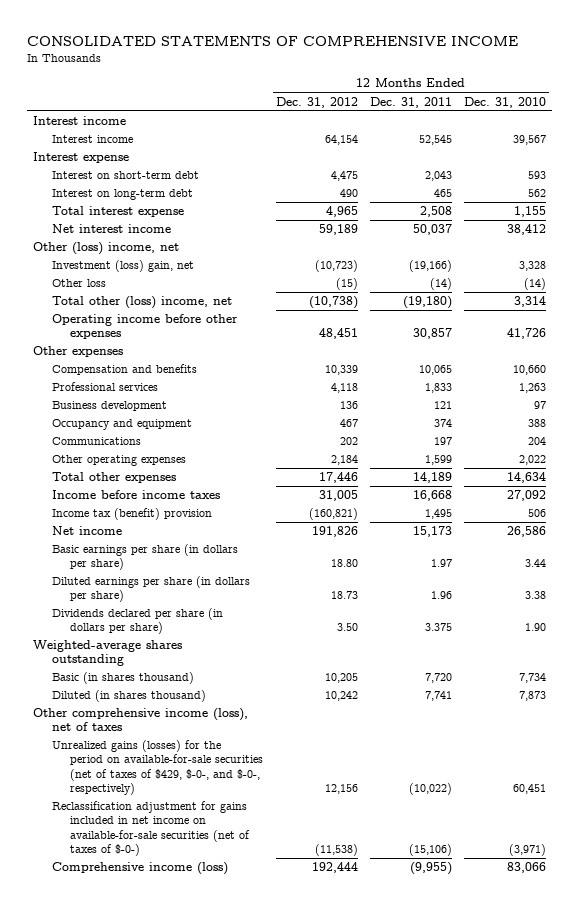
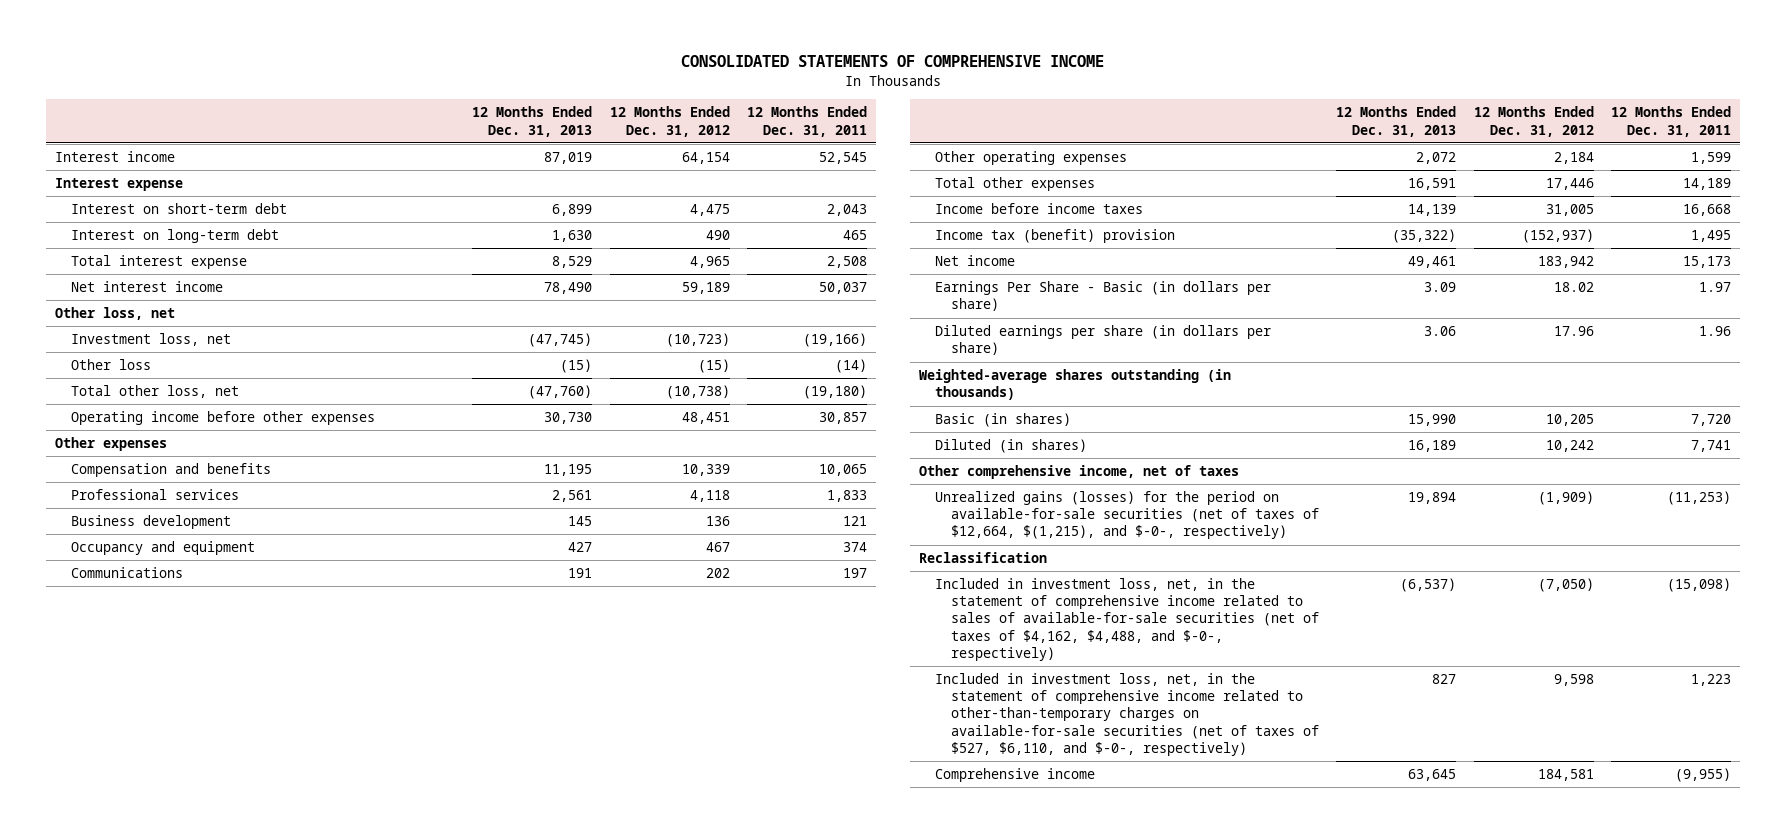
- | 12 Months Ended Dec. 31, 2012 | 12 Months Ended Dec. 31, 2011 | 12 Months Ended Dec. 31, 2010
+ | 12 Months Ended Dec. 31, 2013 | 12 Months Ended Dec. 31, 2012 | 12 Months Ended Dec. 31, 2011
- Interest income
- Other (loss) income, net
- Investment (loss) gain, net | (10,723) | (19,166) | 3,328
+ Other loss, net
+ Investment loss, net | (47,745) | (10,723) | (19,166)
- Total other (loss) income, net | (10,738) | (19,180) | 3,314
+ Total other loss, net | (47,760) | (10,738) | (19,180)
- Income tax (benefit) provision | (160,821) | 1,495 | 506
- Net income | 191,826 | 15,173 | 26,586
- Basic earnings per share (in dollars per share) | 18.80 | 1.97 | 3.44
- Diluted earnings per share (in dollars per share) | 18.73 | 1.96 | 3.38
- Dividends declared per share (in dollars per share) | 3.50 | 3.375 | 1.90
- Weighted-average shares outstanding
- Basic (in shares thousand) | 10,205 | 7,720 | 7,734
- Diluted (in shares thousand) | 10,242 | 7,741 | 7,873
- Other comprehensive income (loss), net of taxes
- Unrealized gains (losses) for the period on available-for-sale securities (net of taxes of $429, $-0-, and $-0-, respectively) | 12,156 | (10,022) | 60,451
- Reclassification adjustment for gains included in net income on available-for-sale securities (net of taxes of $-0-) | (11,538) | (15,106) | (3,971)
- Comprehensive income (loss) | 192,444 | (9,955) | 83,066
+ Income tax (benefit) provision | (35,322) | (152,937) | 1,495
+ Net income | 49,461 | 183,942 | 15,173
+ Earnings Per Share - Basic (in dollars per share) | 3.09 | 18.02 | 1.97
+ Diluted earnings per share (in dollars per share) | 3.06 | 17.96 | 1.96
+ Weighted-average shares outstanding (in thousands)
+ Basic (in shares) | 15,990 | 10,205 | 7,720
+ Diluted (in shares) | 16,189 | 10,242 | 7,741
+ Other comprehensive income, net of taxes
+ Unrealized gains (losses) for the period on available-for-sale securities (net of taxes of $12,664, $(1,215), and $-0-, respectively) | 19,894 | (1,909) | (11,253)
+ Reclassification
+ Included in investment loss, net, in the statement of comprehensive income related to sales of available-for-sale securities (net of taxes of $4,162, $4,488, and $-0-, respectively) | (6,537) | (7,050) | (15,098)
+ Included in investment loss, net, in the statement of comprehensive income related to other-than-temporary charges on available-for-sale securities (net of taxes of $527, $6,110, and $-0-, respectively) | 827 | 9,598 | 1,223
+ Comprehensive income | 63,645 | 184,581 | (9,955)

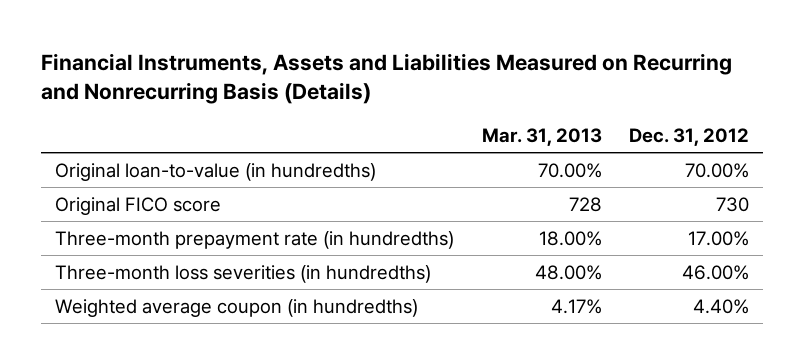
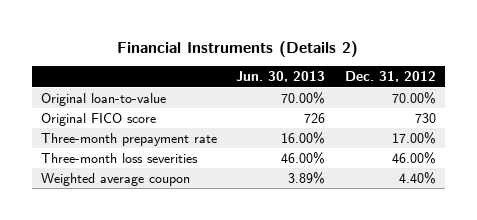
- Financial Instruments, Assets and Liabilities Measured on Recurring and Nonrecurring Basis (Details)
+ Financial Instruments (Details 2)
- | Mar. 31, 2013 | Dec. 31, 2012
+ | Jun. 30, 2013 | Dec. 31, 2012
- Original loan-to-value (in hundredths) | 70.00% | 70.00%
+ Original loan-to-value | 70.00% | 70.00%
- Three-month prepayment rate (in hundredths) | 18.00% | 17.00%
- Three-month loss severities (in hundredths) | 48.00% | 46.00%
- Weighted average coupon (in hundredths) | 4.17% | 4.40%
+ Three-month prepayment rate | 16.00% | 17.00%
+ Three-month loss severities | 46.00% | 46.00%
+ Weighted average coupon | 3.89% | 4.40%

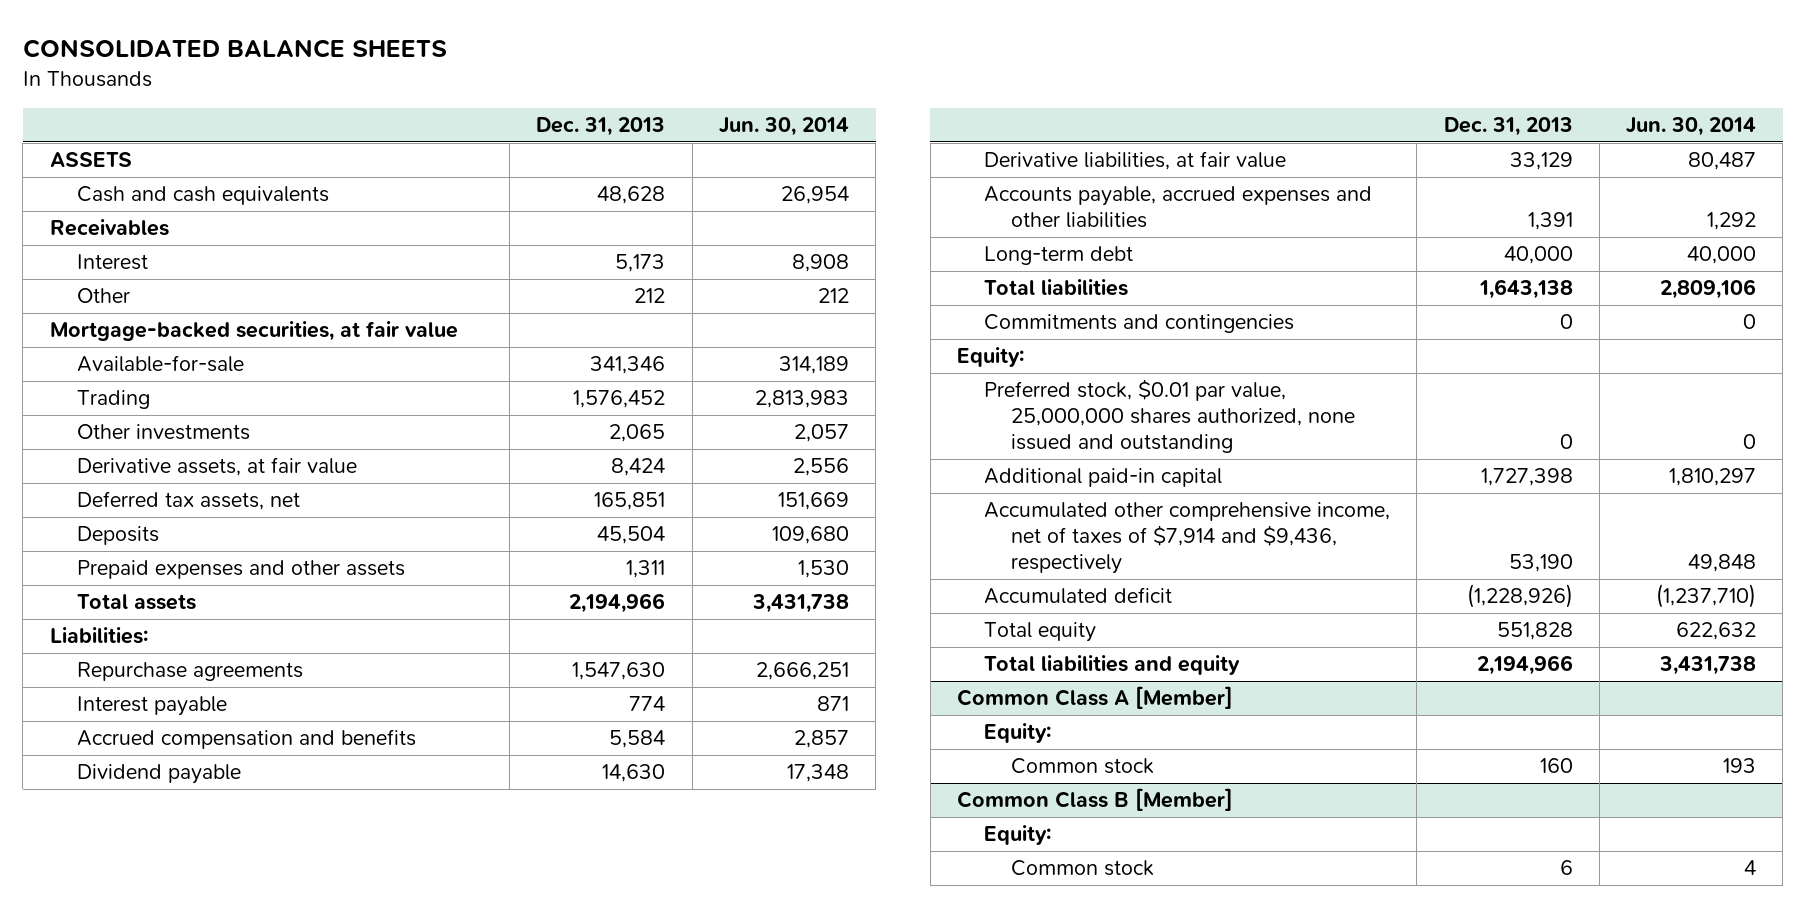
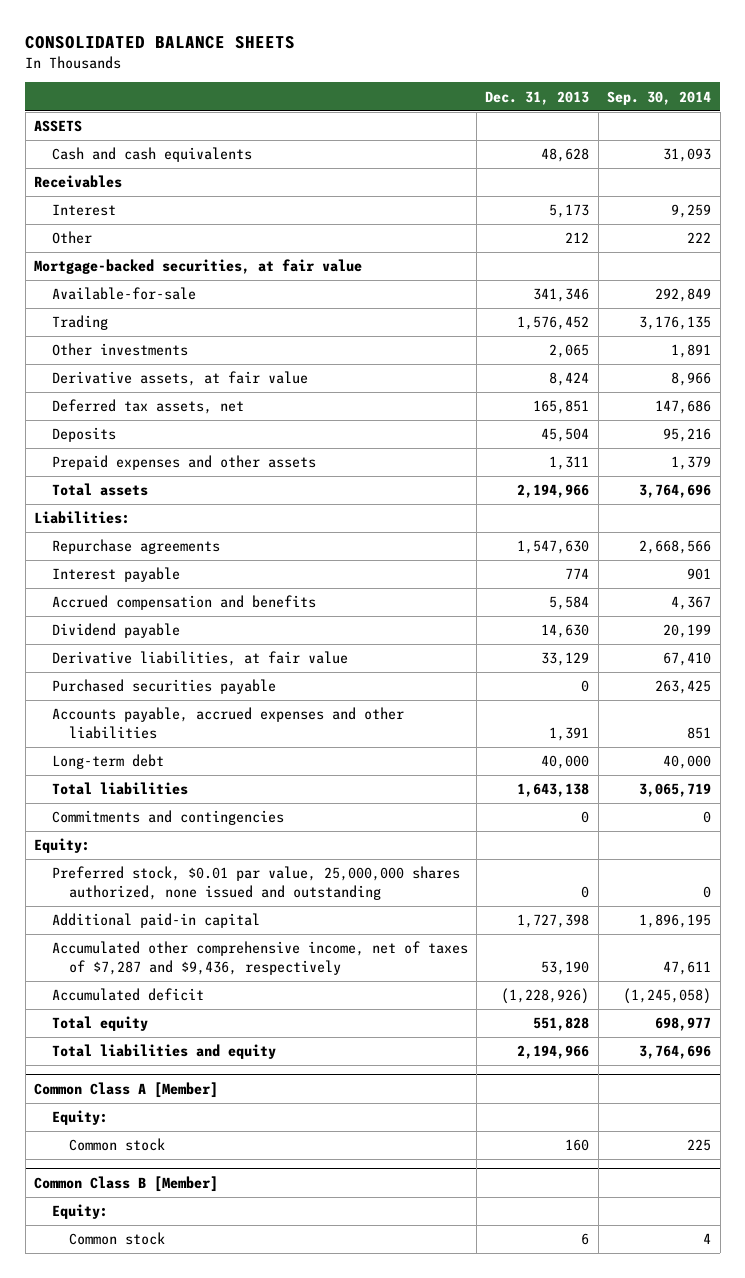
- | Dec. 31, 2013 | Jun. 30, 2014
+ | Dec. 31, 2013 | Sep. 30, 2014
+ Purchased securities payable | 0 | 263,425
- Accumulated other comprehensive income, net of taxes of $7,914 and $9,436, respectively | 53,190 | 49,848
+ Accumulated other comprehensive income, net of taxes of $7,287 and $9,436, respectively | 53,190 | 47,611

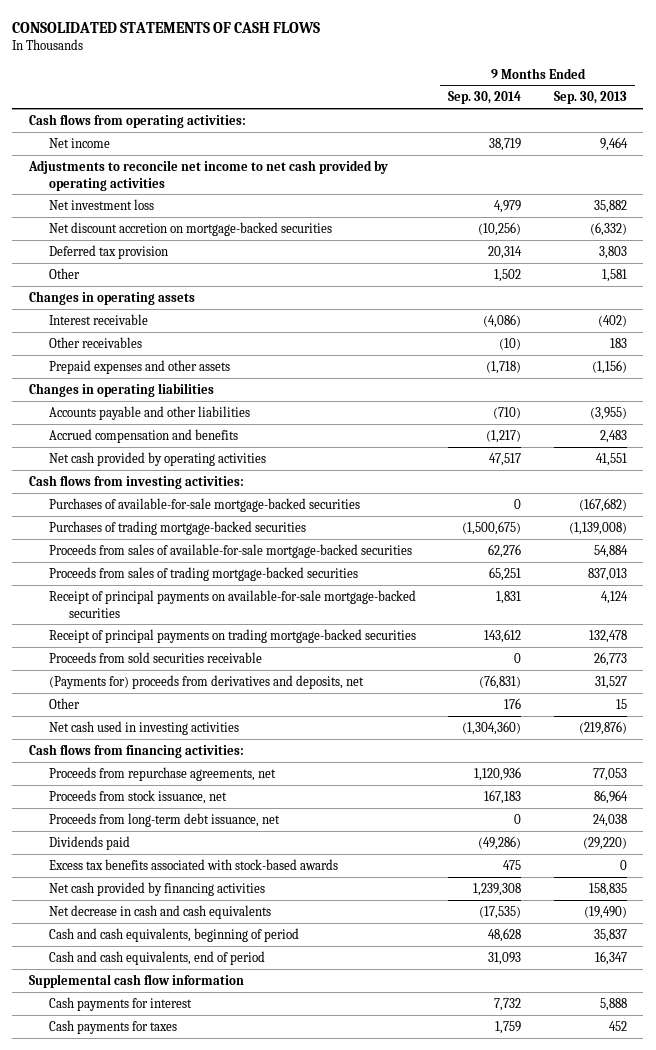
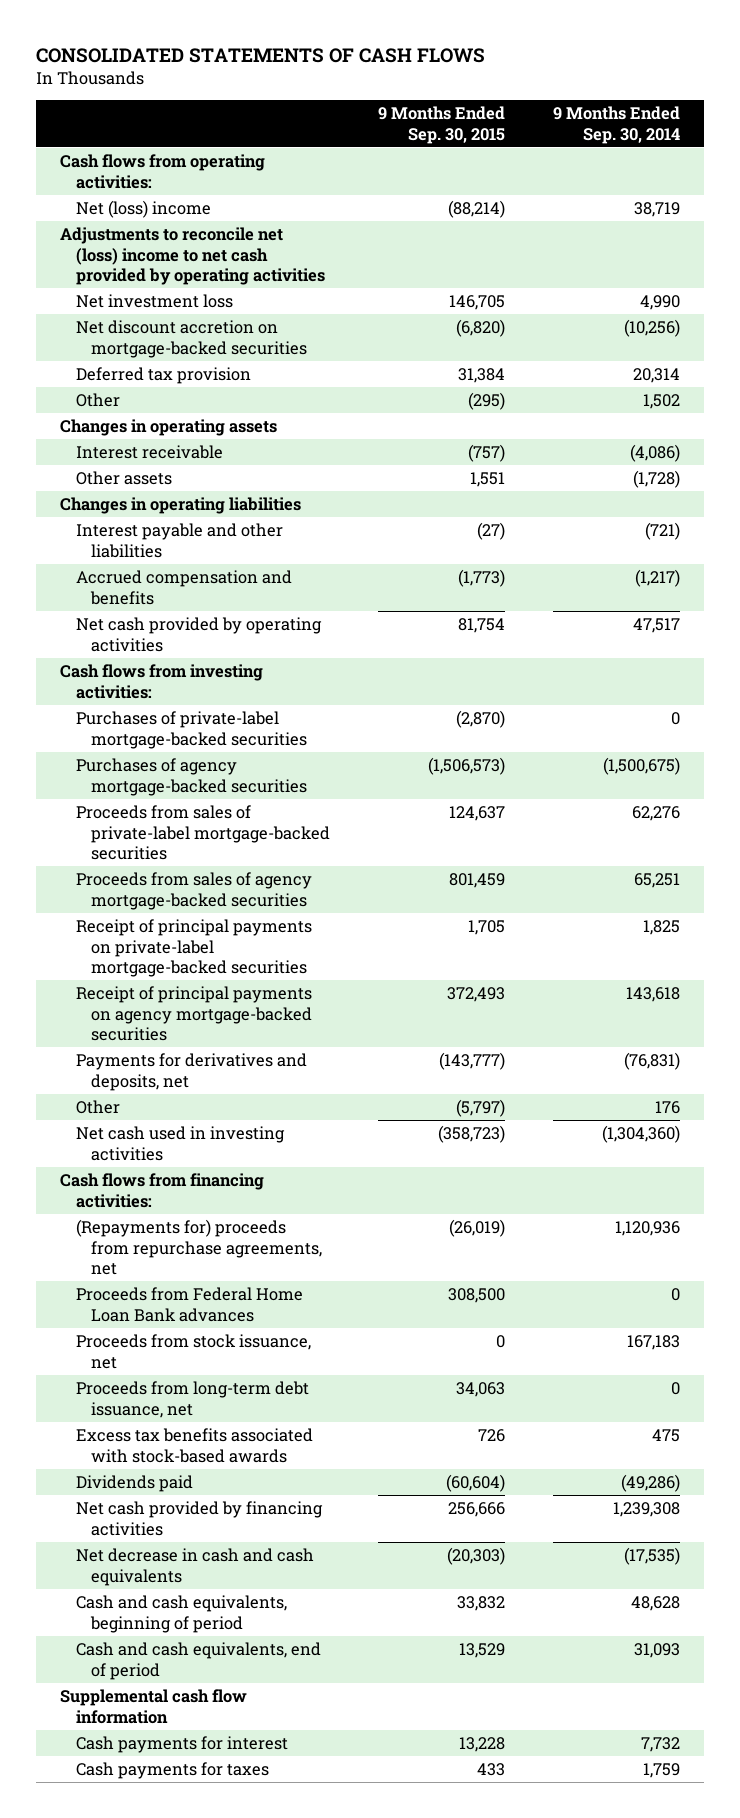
- | 9 Months Ended Sep. 30, 2014 | 9 Months Ended Sep. 30, 2013
+ | 9 Months Ended Sep. 30, 2015 | 9 Months Ended Sep. 30, 2014
- Net income | 38,719 | 9,464
- Adjustments to reconcile net income to net cash provided by operating activities
- Net investment loss | 4,979 | 35,882
+ Net (loss) income | (88,214) | 38,719
+ Adjustments to reconcile net (loss) income to net cash provided by operating activities
+ Net investment loss | 146,705 | 4,990
- Other receivables | (10) | 183
- Prepaid expenses and other assets | (1,718) | (1,156)
+ Other assets | 1,551 | (1,728)
- Accounts payable and other liabilities | (710) | (3,955)
+ Interest payable and other liabilities | (27) | (721)
- Purchases of available-for-sale mortgage-backed securities | 0 | (167,682)
- Purchases of trading mortgage-backed securities | (1,500,675) | (1,139,008)
- Proceeds from sales of available-for-sale mortgage-backed securities | 62,276 | 54,884
- Proceeds from sales of trading mortgage-backed securities | 65,251 | 837,013
- Receipt of principal payments on available-for-sale mortgage-backed securities | 1,831 | 4,124
- Receipt of principal payments on trading mortgage-backed securities | 143,612 | 132,478
- Proceeds from sold securities receivable | 0 | 26,773
- (Payments for) proceeds from derivatives and deposits, net | (76,831) | 31,527
+ Purchases of private-label mortgage-backed securities | (2,870) | 0
+ Purchases of agency mortgage-backed securities | (1,506,573) | (1,500,675)
+ Proceeds from sales of private-label mortgage-backed securities | 124,637 | 62,276
+ Proceeds from sales of agency mortgage-backed securities | 801,459 | 65,251
+ Receipt of principal payments on private-label mortgage-backed securities | 1,705 | 1,825
+ Receipt of principal payments on agency mortgage-backed securities | 372,493 | 143,618
+ Payments for derivatives and deposits, net | (143,777) | (76,831)
- Proceeds from repurchase agreements, net | 1,120,936 | 77,053
+ (Repayments for) proceeds from repurchase agreements, net | (26,019) | 1,120,936
+ Proceeds from Federal Home Loan Bank advances | 308,500 | 0
moved down: Dividends paid | (60,604) | (49,286)

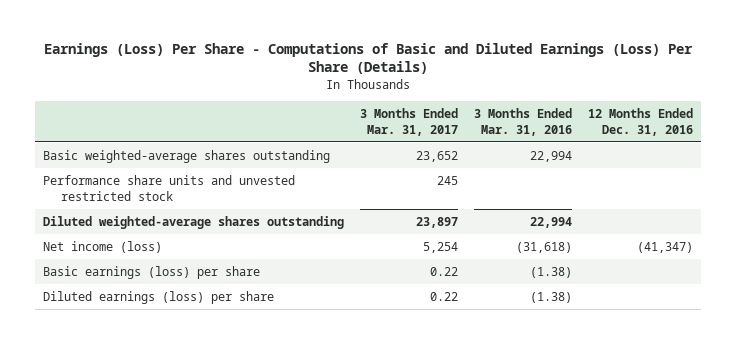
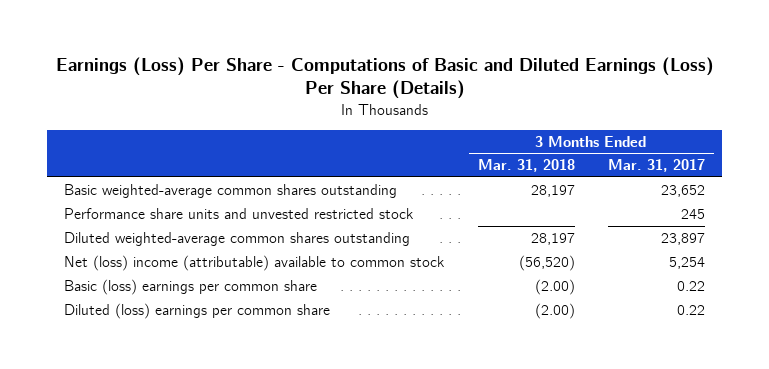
- | 3 Months Ended Mar. 31, 2017 | 3 Months Ended Mar. 31, 2016 | 12 Months Ended Dec. 31, 2016
+ | 3 Months Ended Mar. 31, 2018 | 3 Months Ended Mar. 31, 2017
- Basic weighted-average shares outstanding | 23,652 | 22,994 |
+ Basic weighted-average common shares outstanding | 28,197 | 23,652
- Diluted weighted-average shares outstanding | 23,897 | 22,994 |
- Net income (loss) | 5,254 | (31,618) | (41,347)
- Basic earnings (loss) per share | 0.22 | (1.38) |
- Diluted earnings (loss) per share | 0.22 | (1.38) |
+ Diluted weighted-average common shares outstanding | 28,197 | 23,897
+ Net (loss) income (attributable) available to common stock | (56,520) | 5,254
+ Basic (loss) earnings per common share | (2.00) | 0.22
+ Diluted (loss) earnings per common share | (2.00) | 0.22

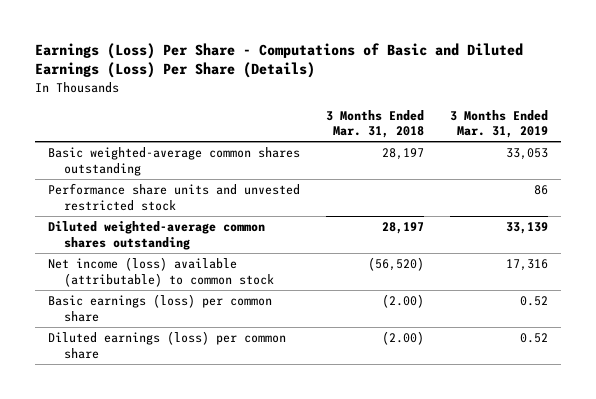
- | 3 Months Ended Mar. 31, 2018 | 3 Months Ended Mar. 31, 2017
+ | 3 Months Ended Mar. 31, 2018 | 3 Months Ended Mar. 31, 2019
- Net (loss) income (attributable) available to common stock | (56,520) | 5,254
- Basic (loss) earnings per common share | (2.00) | 0.22
- Diluted (loss) earnings per common share | (2.00) | 0.22
+ Net income (loss) available (attributable) to common stock | (56,520) | 17,316
+ Basic earnings (loss) per common share | (2.00) | 0.52
+ Diluted earnings (loss) per common share | (2.00) | 0.52

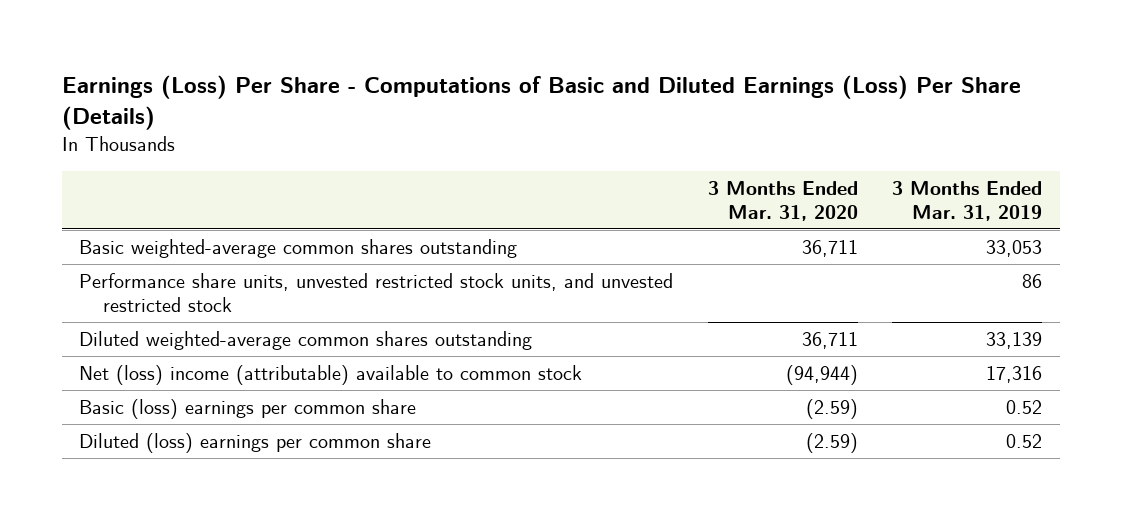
- | 3 Months Ended Mar. 31, 2018 | 3 Months Ended Mar. 31, 2019
+ | 3 Months Ended Mar. 31, 2020 | 3 Months Ended Mar. 31, 2019
- Performance share units and unvested restricted stock | | 86
+ Performance share units, unvested restricted stock units, and unvested restricted stock | | 86
- Net income (loss) available (attributable) to common stock | (56,520) | 17,316
- Basic earnings (loss) per common share | (2.00) | 0.52
- Diluted earnings (loss) per common share | (2.00) | 0.52
+ Net (loss) income (attributable) available to common stock | (94,944) | 17,316
+ Basic (loss) earnings per common share | (2.59) | 0.52
+ Diluted (loss) earnings per common share | (2.59) | 0.52

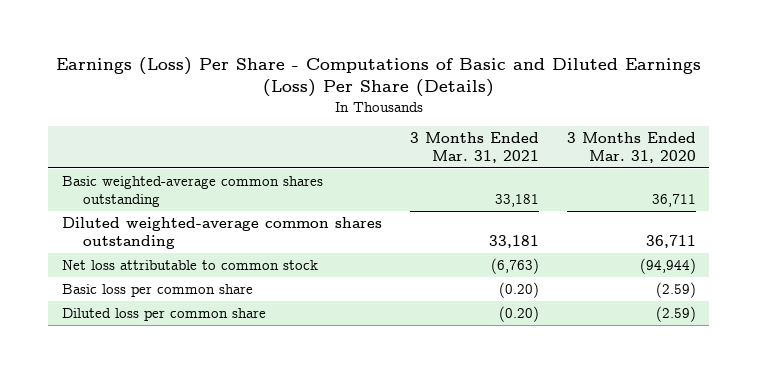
- | 3 Months Ended Mar. 31, 2020 | 3 Months Ended Mar. 31, 2019
+ | 3 Months Ended Mar. 31, 2021 | 3 Months Ended Mar. 31, 2020
- Performance share units, unvested restricted stock units, and unvested restricted stock | | 86
- Net (loss) income (attributable) available to common stock | (94,944) | 17,316
- Basic (loss) earnings per common share | (2.59) | 0.52
- Diluted (loss) earnings per common share | (2.59) | 0.52
+ Net loss attributable to common stock | (6,763) | (94,944)
+ Basic loss per common share | (0.20) | (2.59)
+ Diluted loss per common share | (0.20) | (2.59)

